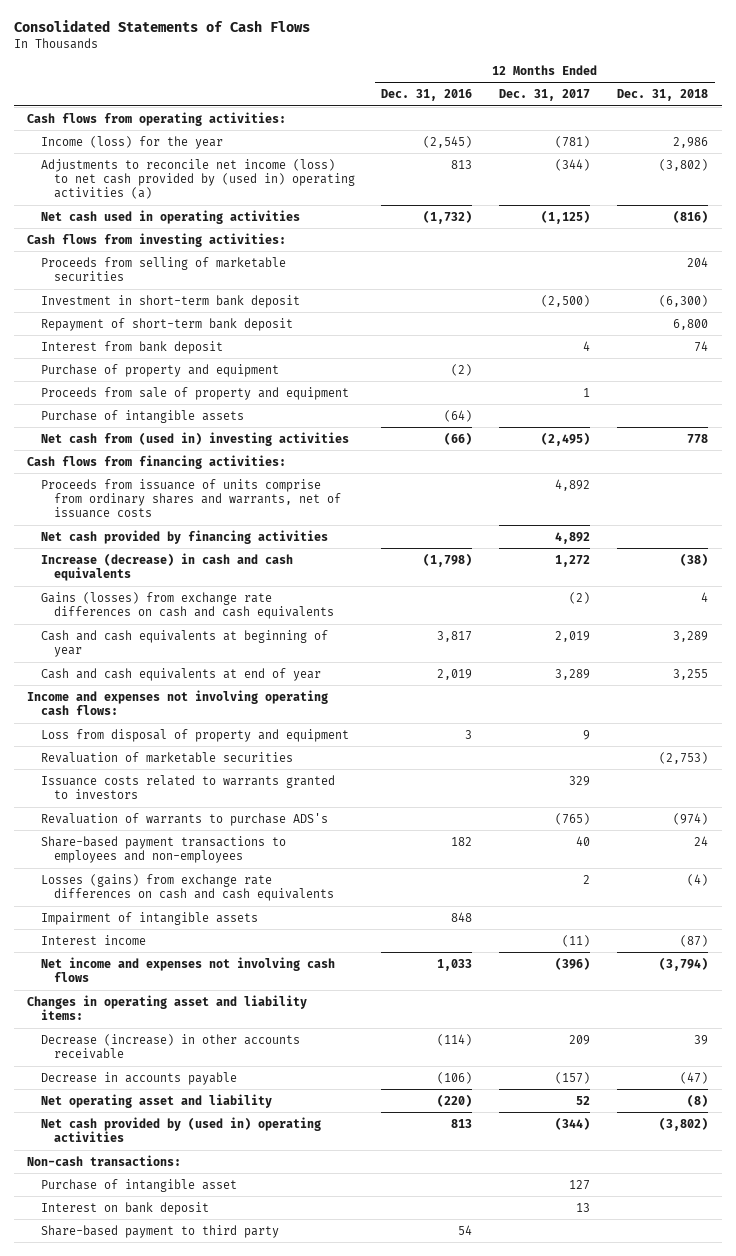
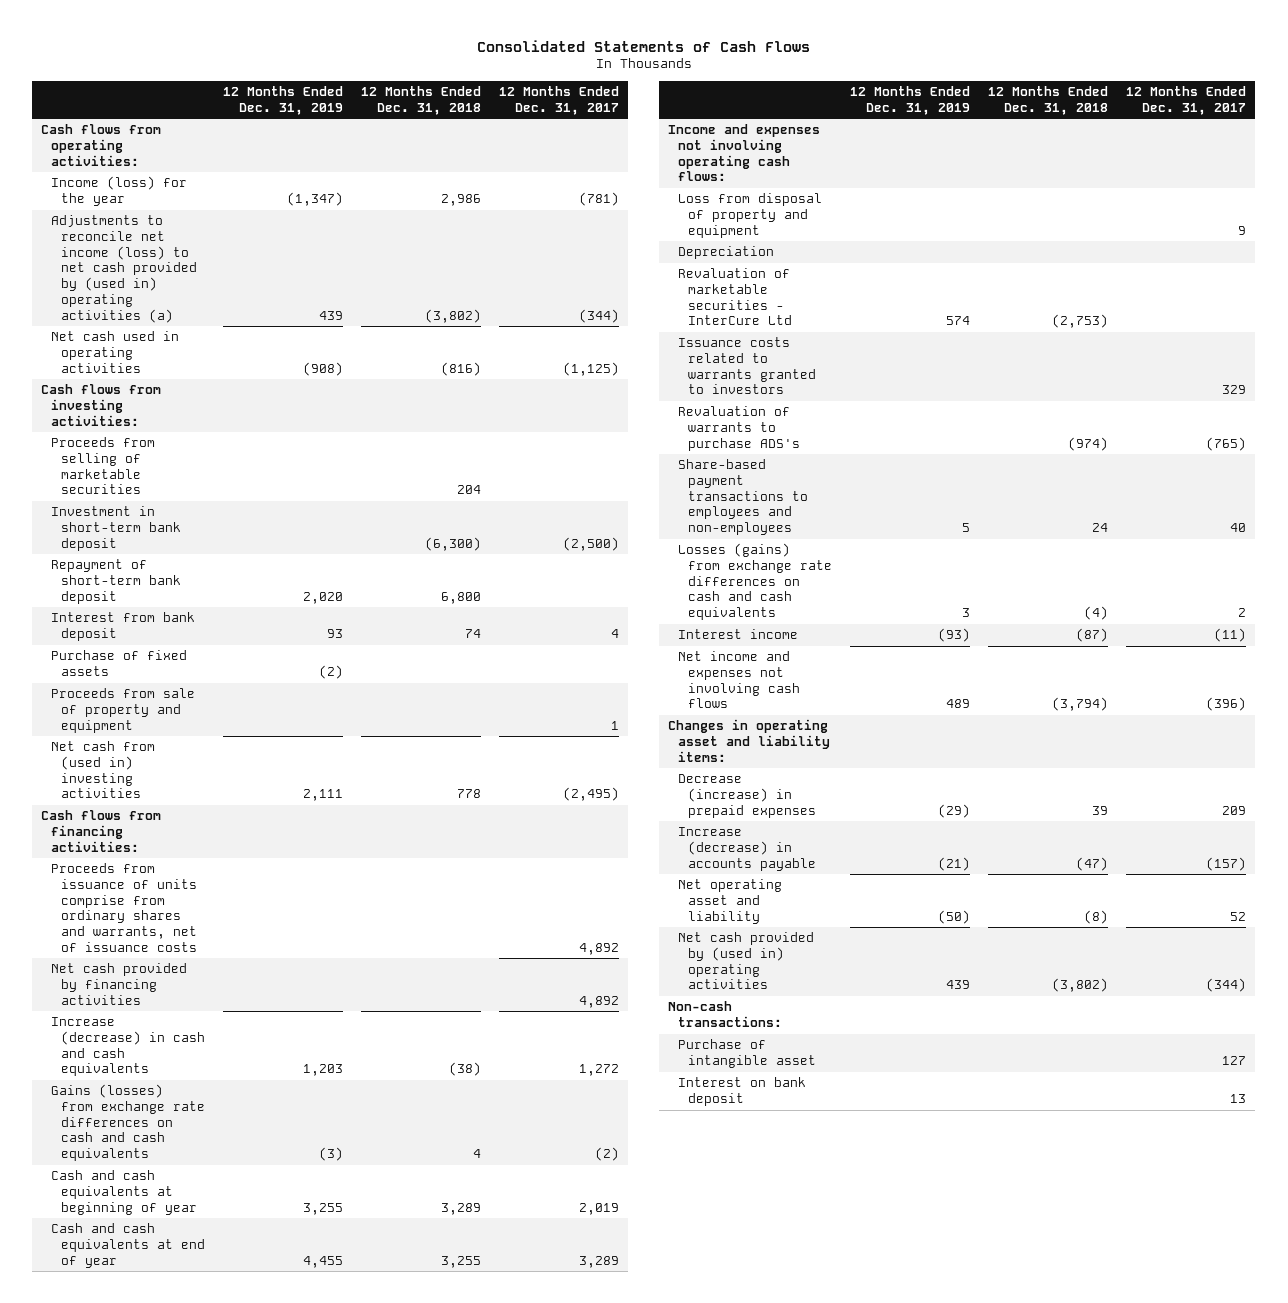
- | 12 Months Ended Dec. 31, 2016 | 12 Months Ended Dec. 31, 2017 | 12 Months Ended Dec. 31, 2018
+ | 12 Months Ended Dec. 31, 2019 | 12 Months Ended Dec. 31, 2018 | 12 Months Ended Dec. 31, 2017
- Purchase of property and equipment | (2) | |
+ Purchase of fixed assets | (2) | |
- Purchase of intangible assets | (64) | |
- Revaluation of marketable securities | | | (2,753)
+ Depreciation
+ Revaluation of marketable securities - InterCure Ltd | 574 | (2,753) |
- Impairment of intangible assets | 848 | |
- Decrease (increase) in other accounts receivable | (114) | 209 | 39
- Decrease in accounts payable | (106) | (157) | (47)
+ Decrease (increase) in prepaid expenses | (29) | 39 | 209
+ Increase (decrease) in accounts payable | (21) | (47) | (157)
- Share-based payment to third party | 54 | |

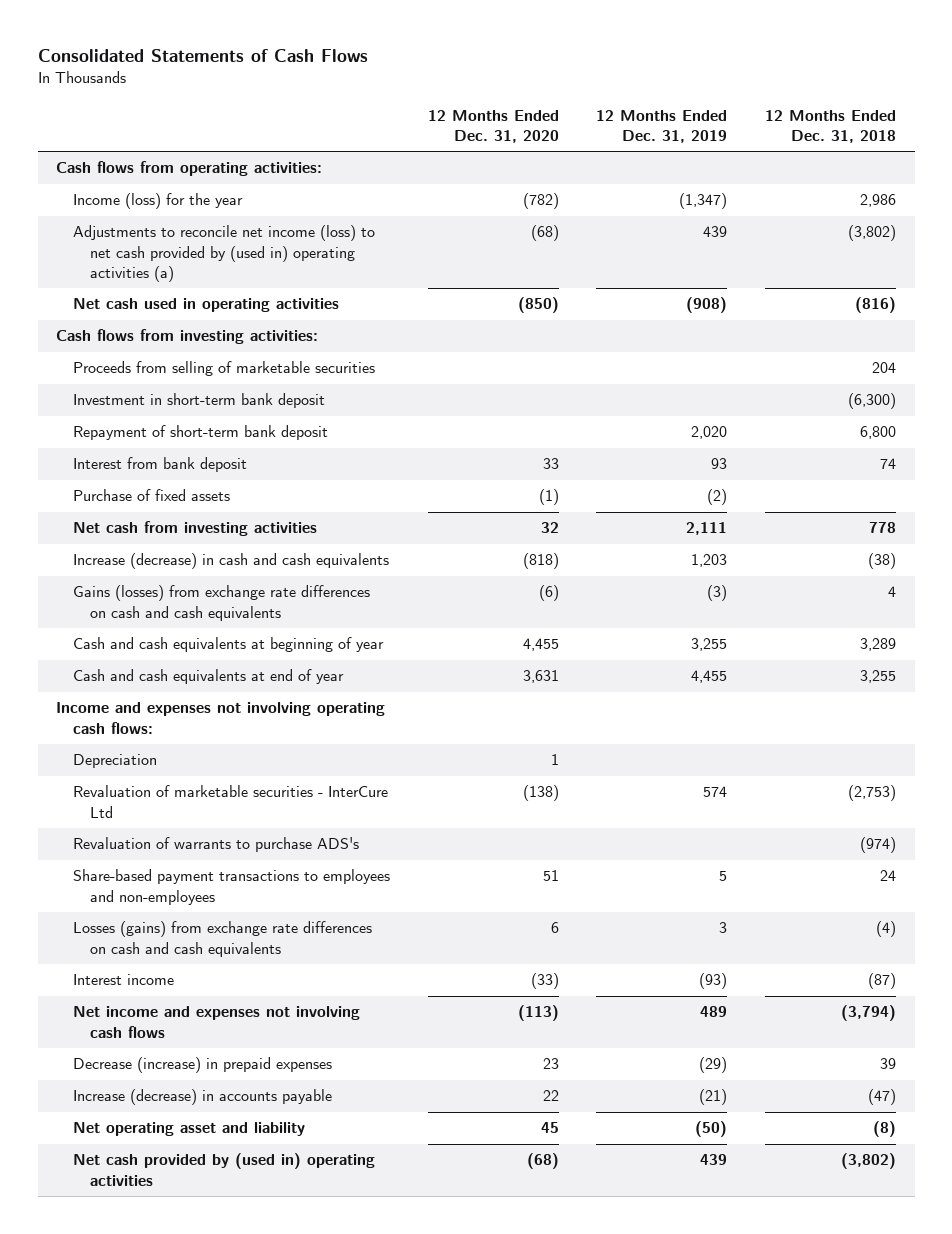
- | 12 Months Ended Dec. 31, 2019 | 12 Months Ended Dec. 31, 2018 | 12 Months Ended Dec. 31, 2017
+ | 12 Months Ended Dec. 31, 2020 | 12 Months Ended Dec. 31, 2019 | 12 Months Ended Dec. 31, 2018
- Proceeds from sale of property and equipment | | | 1
- Net cash from (used in) investing activities | 2,111 | 778 | (2,495)
- Cash flows from financing activities:
- Proceeds from issuance of units comprise from ordinary shares and warrants, net of issuance costs | | | 4,892
- Net cash provided by financing activities | | | 4,892
+ Net cash from investing activities | 32 | 2,111 | 778
- Loss from disposal of property and equipment | | | 9
- Issuance costs related to warrants granted to investors | | | 329
- Changes in operating asset and liability items:
- Non-cash transactions:
- Purchase of intangible asset | | | 127
- Interest on bank deposit | | | 13

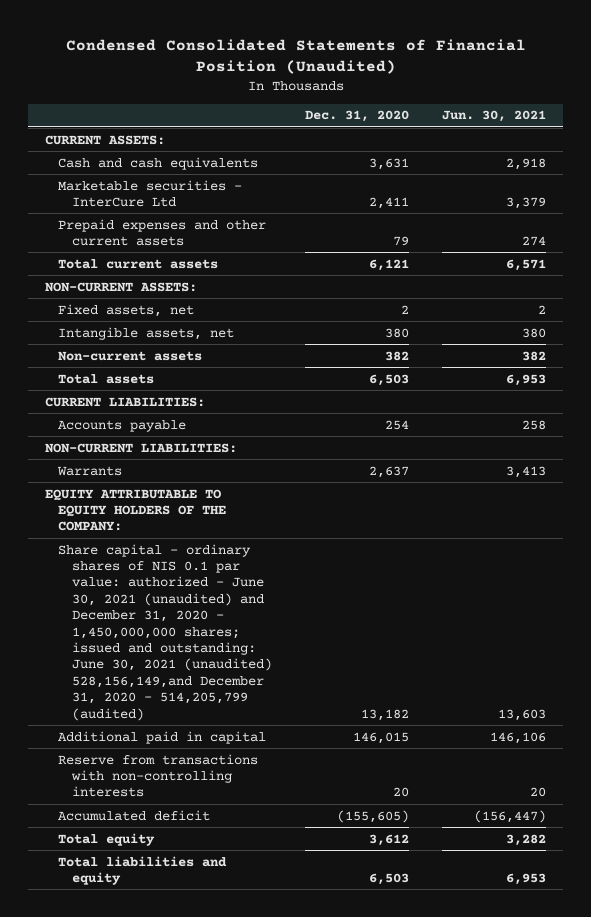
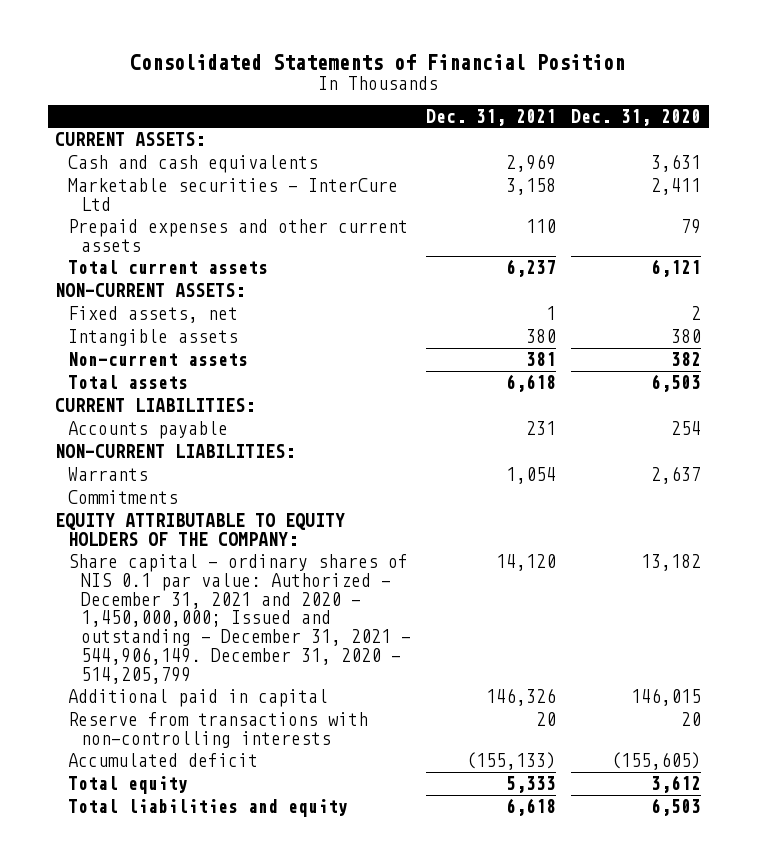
- Condensed Consolidated Statements of Financial Position (Unaudited)
+ Consolidated Statements of Financial Position
- | Dec. 31, 2020 | Jun. 30, 2021
+ | Dec. 31, 2021 | Dec. 31, 2020
- Intangible assets, net | 380 | 380
+ Intangible assets | 380 | 380
+ Commitments
- Share capital - ordinary shares of NIS 0.1 par value: authorized - June 30, 2021 (unaudited) and December 31, 2020 - 1,450,000,000 shares; issued and outstanding: June 30, 2021 (unaudited) 528,156,149,and December 31, 2020 - 514,205,799 (audited) | 13,182 | 13,603
+ Share capital - ordinary shares of NIS 0.1 par value: Authorized - December 31, 2021 and 2020 - 1,450,000,000; Issued and outstanding - December 31, 2021 - 544,906,149. December 31, 2020 - 514,205,799 | 14,120 | 13,182

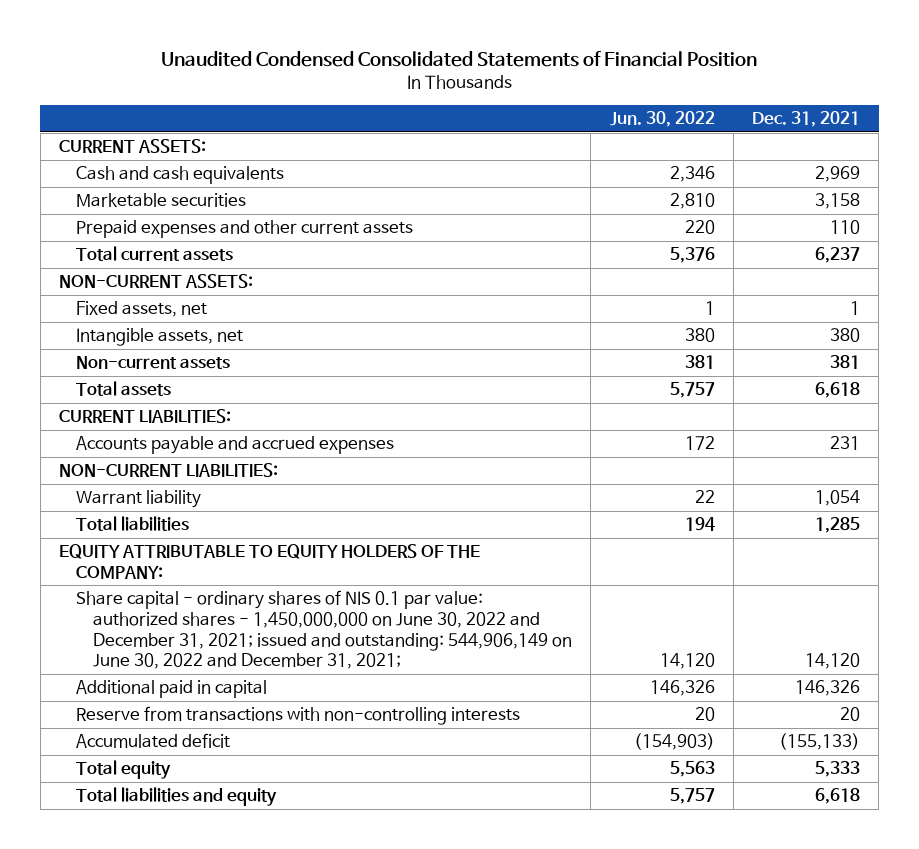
- Consolidated Statements of Financial Position
+ Unaudited Condensed Consolidated Statements of Financial Position
- | Dec. 31, 2021 | Dec. 31, 2020
+ | Jun. 30, 2022 | Dec. 31, 2021
- Marketable securities - InterCure Ltd | 3,158 | 2,411
+ Marketable securities | 2,810 | 3,158
- Intangible assets | 380 | 380
+ Intangible assets, net | 380 | 380
- Accounts payable | 231 | 254
+ Accounts payable and accrued expenses | 172 | 231
- Warrants | 1,054 | 2,637
- Commitments
+ Warrant liability | 22 | 1,054
+ Total liabilities | 194 | 1,285
- Share capital - ordinary shares of NIS 0.1 par value: Authorized - December 31, 2021 and 2020 - 1,450,000,000; Issued and outstanding - December 31, 2021 - 544,906,149. December 31, 2020 - 514,205,799 | 14,120 | 13,182
+ Share capital - ordinary shares of NIS 0.1 par value: authorized shares - 1,450,000,000 on June 30, 2022 and December 31, 2021; issued and outstanding: 544,906,149 on June 30, 2022 and December 31, 2021; | 14,120 | 14,120

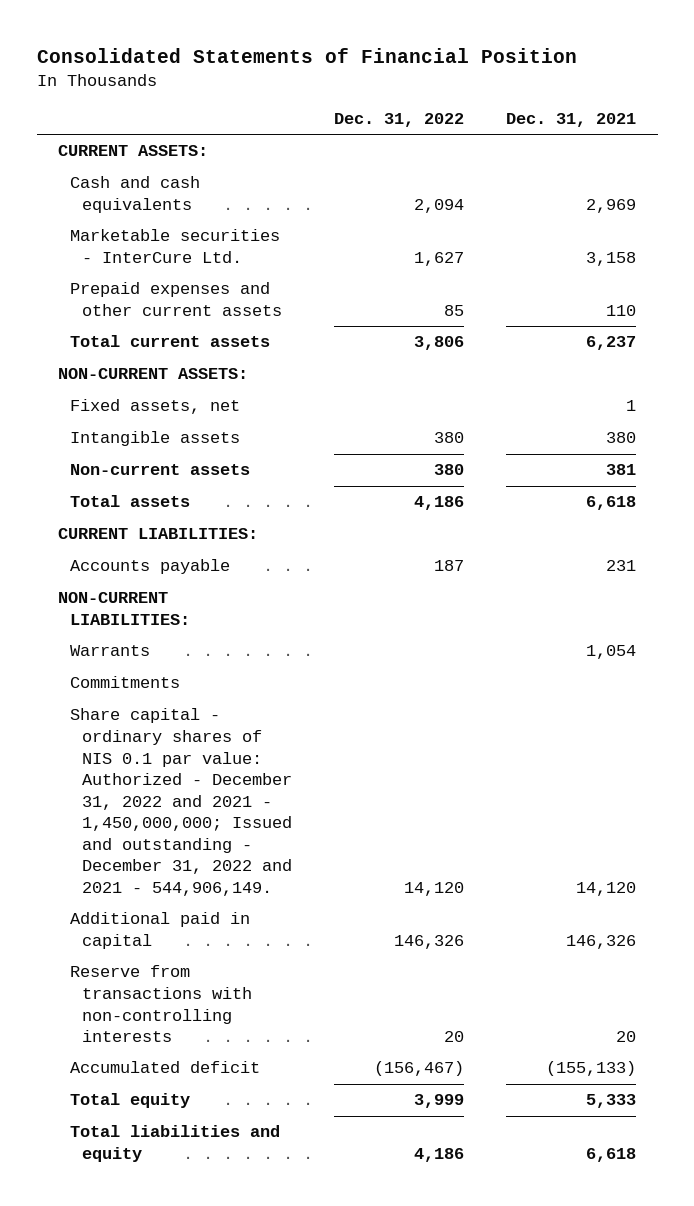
- Unaudited Condensed Consolidated Statements of Financial Position
+ Consolidated Statements of Financial Position
- | Jun. 30, 2022 | Dec. 31, 2021
+ | Dec. 31, 2022 | Dec. 31, 2021
- Marketable securities | 2,810 | 3,158
+ Marketable securities - InterCure Ltd. | 1,627 | 3,158
- Intangible assets, net | 380 | 380
+ Intangible assets | 380 | 380
- Accounts payable and accrued expenses | 172 | 231
+ Accounts payable | 187 | 231
- Warrant liability | 22 | 1,054
- Total liabilities | 194 | 1,285
- EQUITY ATTRIBUTABLE TO EQUITY HOLDERS OF THE COMPANY:
- Share capital - ordinary shares of NIS 0.1 par value: authorized shares - 1,450,000,000 on June 30, 2022 and December 31, 2021; issued and outstanding: 544,906,149 on June 30, 2022 and December 31, 2021; | 14,120 | 14,120
+ Warrants | | 1,054
+ Commitments
+ Share capital - ordinary shares of NIS 0.1 par value: Authorized - December 31, 2022 and 2021 - 1,450,000,000; Issued and outstanding - December 31, 2022 and 2021 - 544,906,149. | 14,120 | 14,120

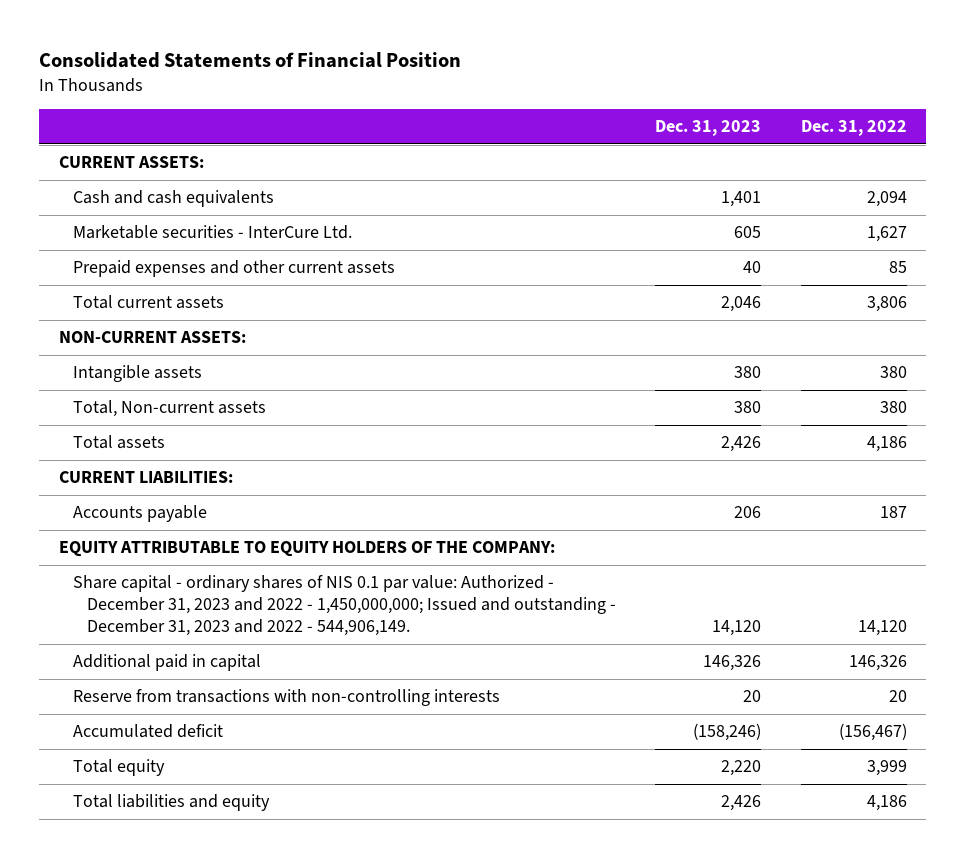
- | Dec. 31, 2022 | Dec. 31, 2021
+ | Dec. 31, 2023 | Dec. 31, 2022
- Fixed assets, net | | 1
- Non-current assets | 380 | 381
+ Total, Non-current assets | 380 | 380
- NON-CURRENT LIABILITIES:
- Warrants | | 1,054
- Commitments
- Share capital - ordinary shares of NIS 0.1 par value: Authorized - December 31, 2022 and 2021 - 1,450,000,000; Issued and outstanding - December 31, 2022 and 2021 - 544,906,149. | 14,120 | 14,120
+ EQUITY ATTRIBUTABLE TO EQUITY HOLDERS OF THE COMPANY:
+ Share capital - ordinary shares of NIS 0.1 par value: Authorized - December 31, 2023 and 2022 - 1,450,000,000; Issued and outstanding - December 31, 2023 and 2022 - 544,906,149. | 14,120 | 14,120

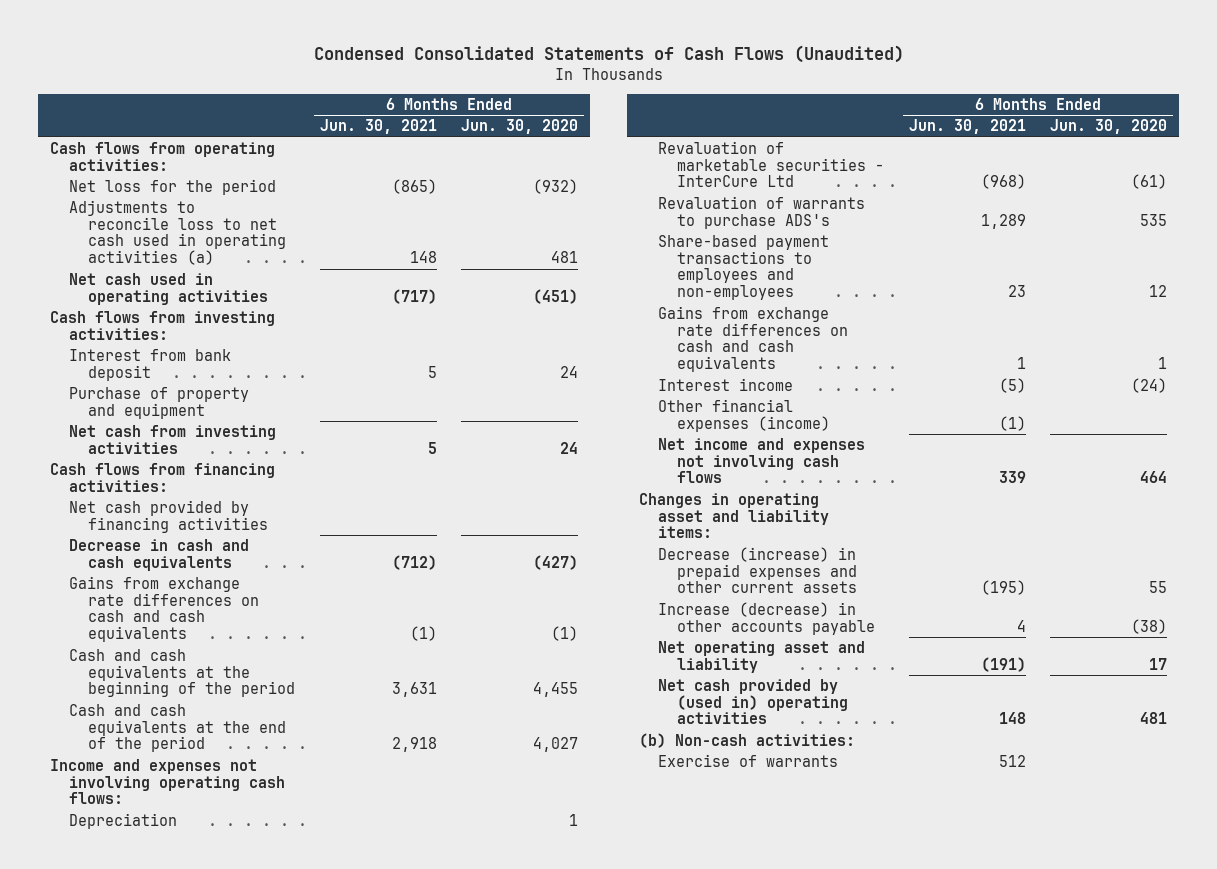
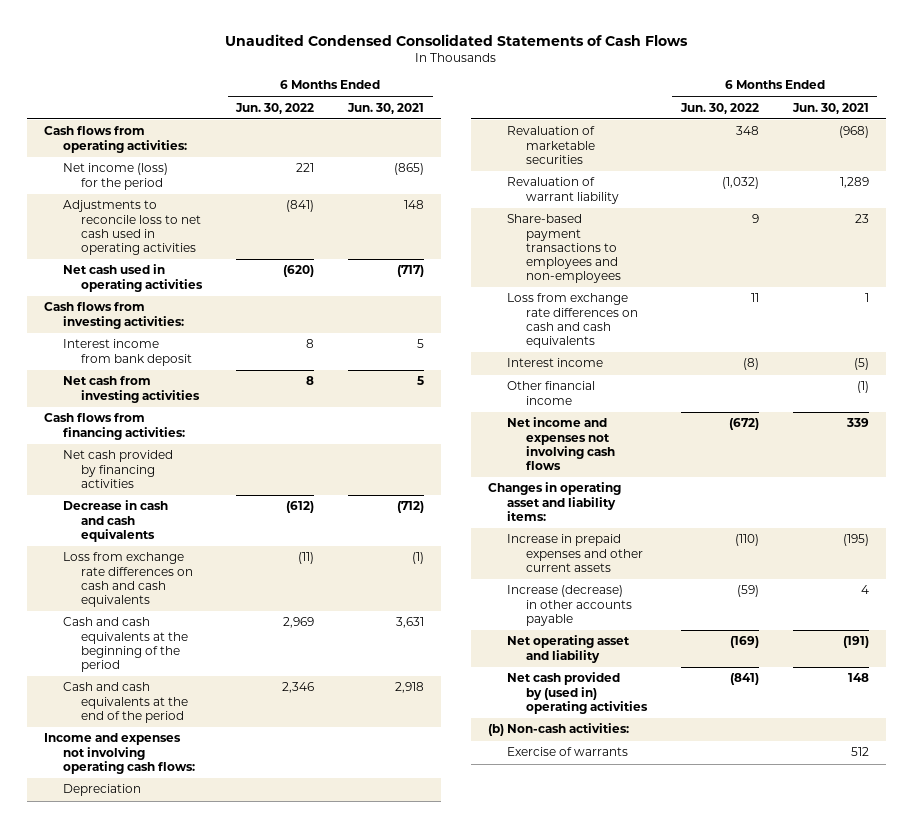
- Condensed Consolidated Statements of Cash Flows (Unaudited)
+ Unaudited Condensed Consolidated Statements of Cash Flows
- | 6 Months Ended Jun. 30, 2021 | 6 Months Ended Jun. 30, 2020
+ | 6 Months Ended Jun. 30, 2022 | 6 Months Ended Jun. 30, 2021
- Net loss for the period | (865) | (932)
- Adjustments to reconcile loss to net cash used in operating activities (a) | 148 | 481
+ Net income (loss) for the period | 221 | (865)
+ Adjustments to reconcile loss to net cash used in operating activities | (841) | 148
- Interest from bank deposit | 5 | 24
- Purchase of property and equipment
+ Interest income from bank deposit | 8 | 5
- Gains from exchange rate differences on cash and cash equivalents | (1) | (1)
+ Loss from exchange rate differences on cash and cash equivalents | (11) | (1)
- Revaluation of marketable securities - InterCure Ltd | (968) | (61)
- Revaluation of warrants to purchase ADS's | 1,289 | 535
+ Revaluation of marketable securities | 348 | (968)
+ Revaluation of warrant liability | (1,032) | 1,289
- Gains from exchange rate differences on cash and cash equivalents | 1 | 1
+ Loss from exchange rate differences on cash and cash equivalents | 11 | 1
- Other financial expenses (income) | (1) |
+ Other financial income | | (1)
- Decrease (increase) in prepaid expenses and other current assets | (195) | 55
+ Increase in prepaid expenses and other current assets | (110) | (195)

